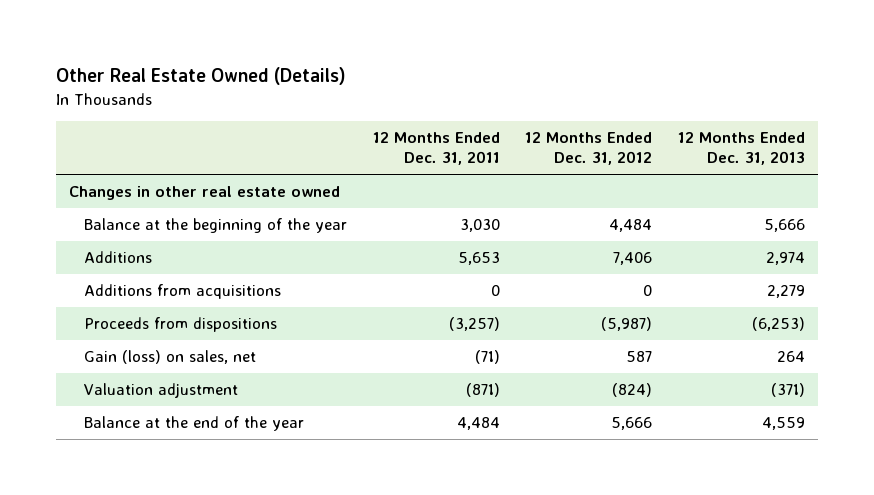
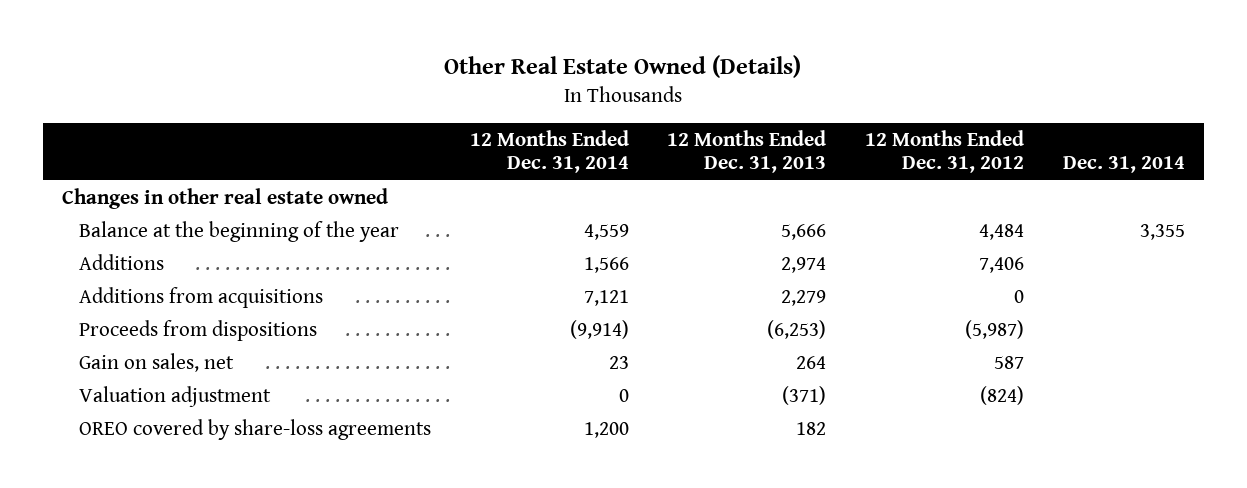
- | 12 Months Ended Dec. 31, 2011 | 12 Months Ended Dec. 31, 2012 | 12 Months Ended Dec. 31, 2013
+ | 12 Months Ended Dec. 31, 2014 | 12 Months Ended Dec. 31, 2013 | 12 Months Ended Dec. 31, 2012 | Dec. 31, 2014
- Gain (loss) on sales, net | (71) | 587 | 264
+ Gain on sales, net | 23 | 264 | 587 |
- Balance at the end of the year | 4,484 | 5,666 | 4,559
+ OREO covered by share-loss agreements | 1,200 | 182 | |

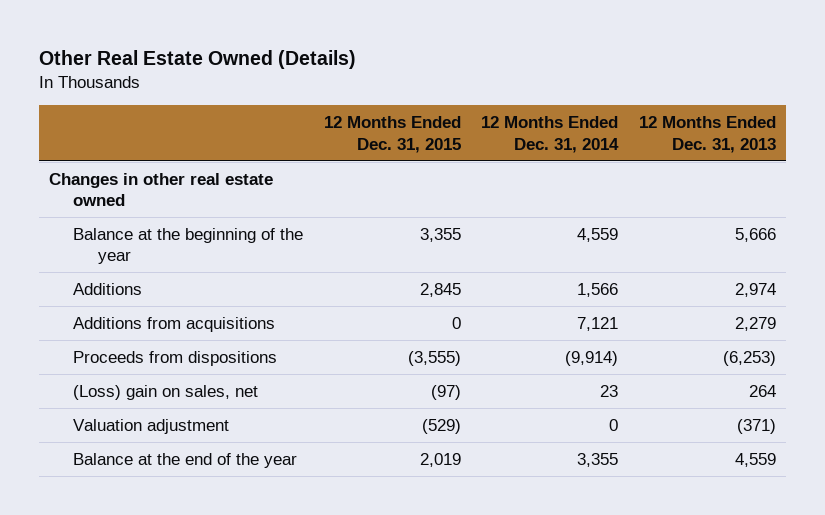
- | 12 Months Ended Dec. 31, 2014 | 12 Months Ended Dec. 31, 2013 | 12 Months Ended Dec. 31, 2012 | Dec. 31, 2014
+ | 12 Months Ended Dec. 31, 2015 | 12 Months Ended Dec. 31, 2014 | 12 Months Ended Dec. 31, 2013
- Gain on sales, net | 23 | 264 | 587 |
+ (Loss) gain on sales, net | (97) | 23 | 264
- OREO covered by share-loss agreements | 1,200 | 182 | |
+ Balance at the end of the year | 2,019 | 3,355 | 4,559

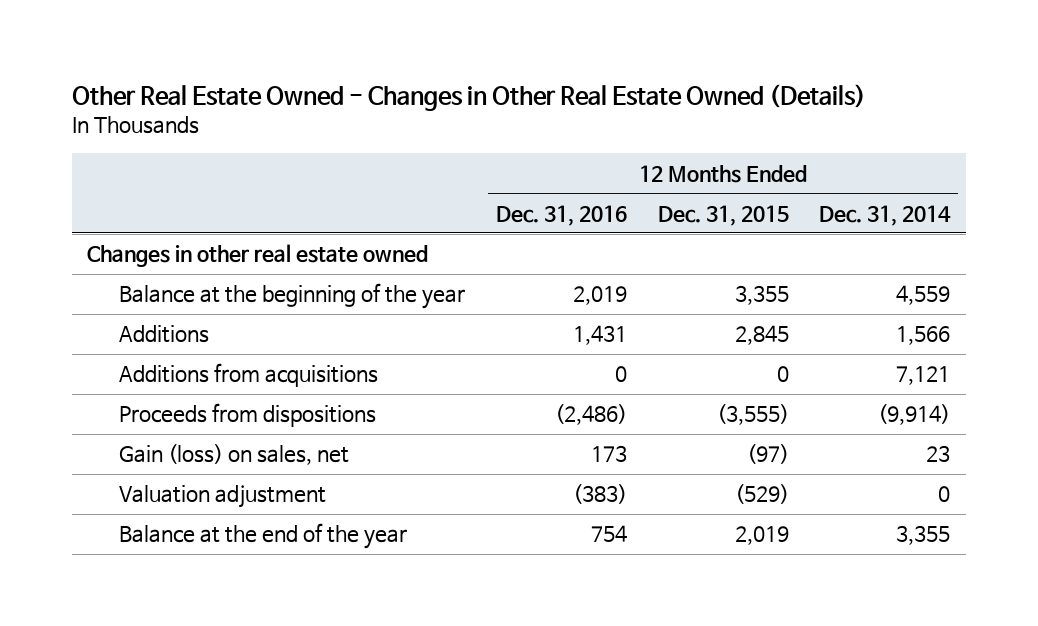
- Other Real Estate Owned (Details)
+ Other Real Estate Owned - Changes in Other Real Estate Owned (Details)
- | 12 Months Ended Dec. 31, 2015 | 12 Months Ended Dec. 31, 2014 | 12 Months Ended Dec. 31, 2013
+ | 12 Months Ended Dec. 31, 2016 | 12 Months Ended Dec. 31, 2015 | 12 Months Ended Dec. 31, 2014
- (Loss) gain on sales, net | (97) | 23 | 264
+ Gain (loss) on sales, net | 173 | (97) | 23

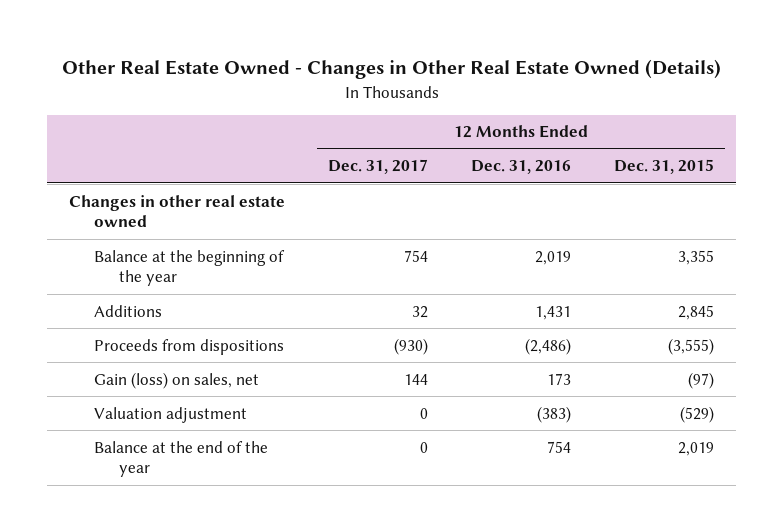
- | 12 Months Ended Dec. 31, 2016 | 12 Months Ended Dec. 31, 2015 | 12 Months Ended Dec. 31, 2014
+ | 12 Months Ended Dec. 31, 2017 | 12 Months Ended Dec. 31, 2016 | 12 Months Ended Dec. 31, 2015
- Additions from acquisitions | 0 | 0 | 7,121

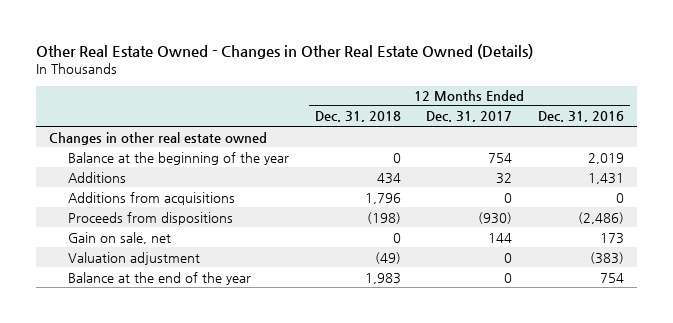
- | 12 Months Ended Dec. 31, 2017 | 12 Months Ended Dec. 31, 2016 | 12 Months Ended Dec. 31, 2015
+ | 12 Months Ended Dec. 31, 2018 | 12 Months Ended Dec. 31, 2017 | 12 Months Ended Dec. 31, 2016
+ Additions from acquisitions | 1,796 | 0 | 0
- Gain (loss) on sales, net | 144 | 173 | (97)
+ Gain on sale, net | 0 | 144 | 173

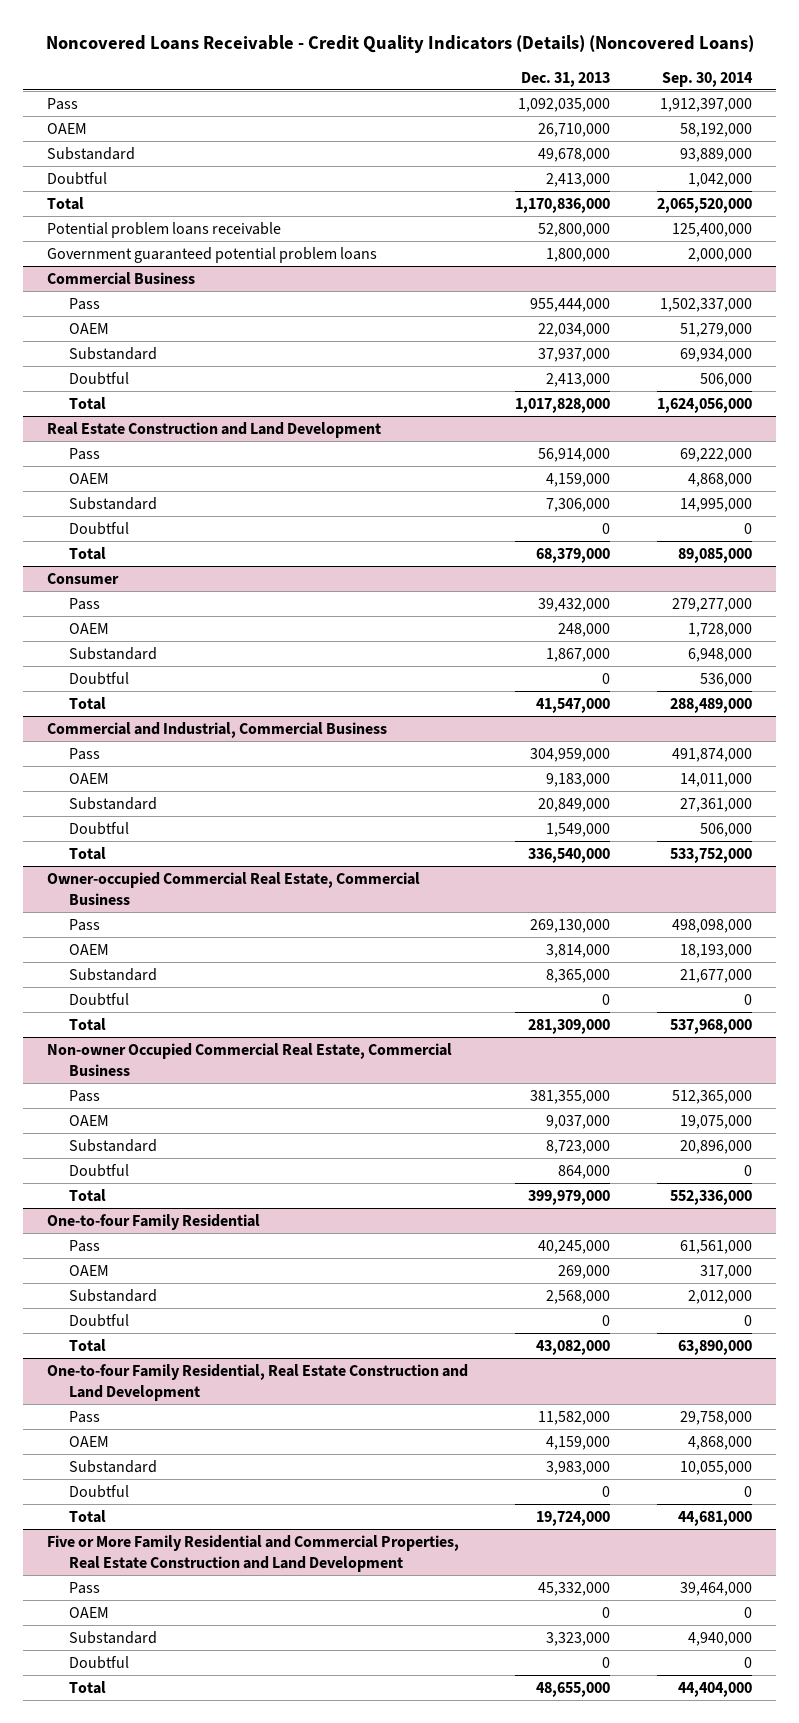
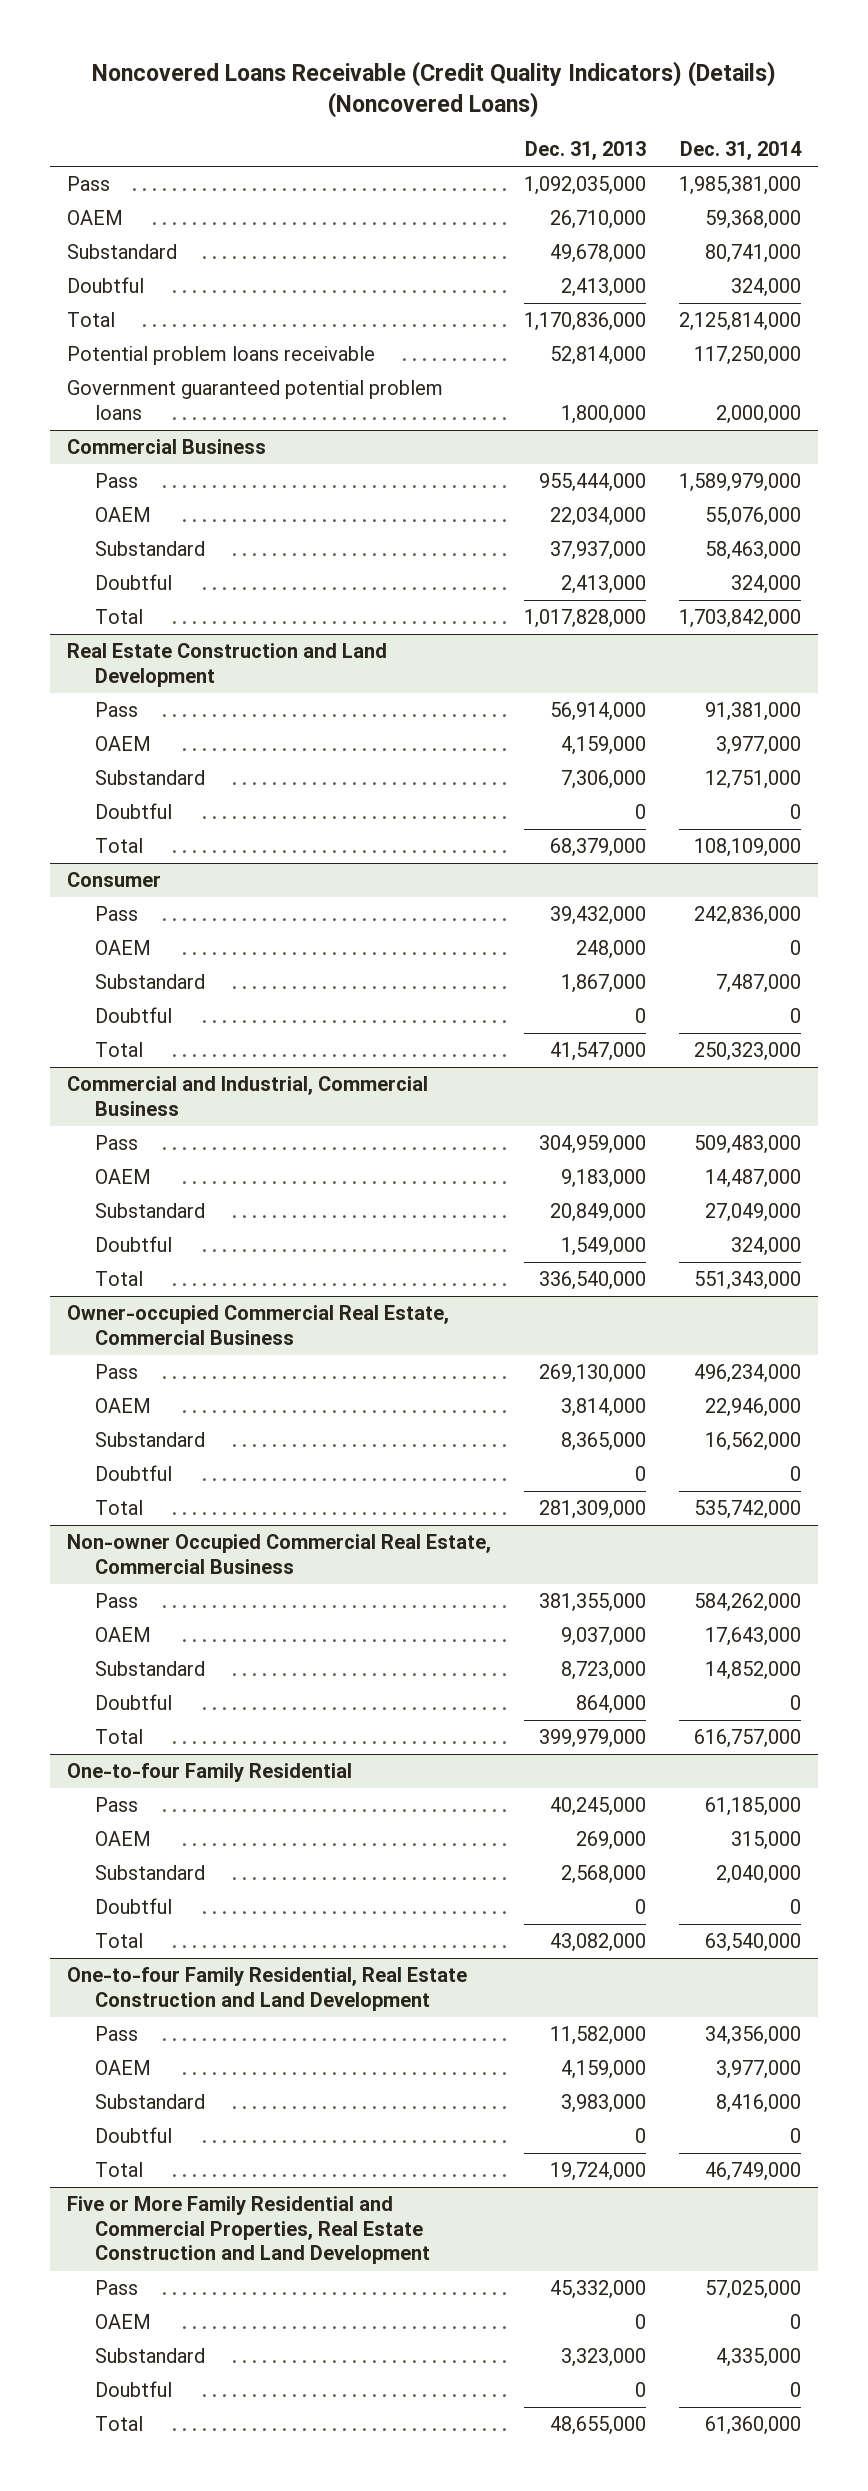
- Noncovered Loans Receivable - Credit Quality Indicators (Details) (Noncovered Loans)
+ Noncovered Loans Receivable (Credit Quality Indicators) (Details) (Noncovered Loans)
- | Dec. 31, 2013 | Sep. 30, 2014
+ | Dec. 31, 2013 | Dec. 31, 2014
- Potential problem loans receivable | 52,800,000 | 125,400,000
+ Potential problem loans receivable | 52,814,000 | 117,250,000

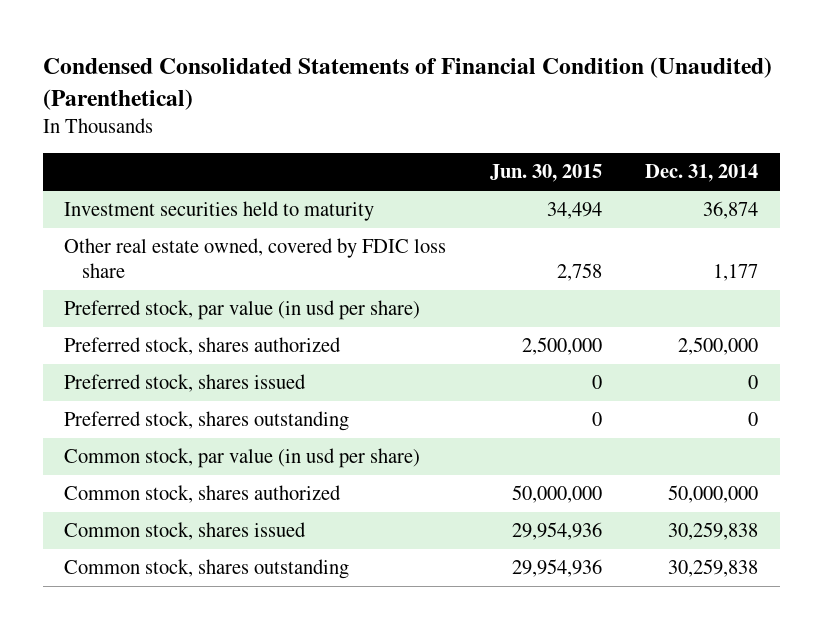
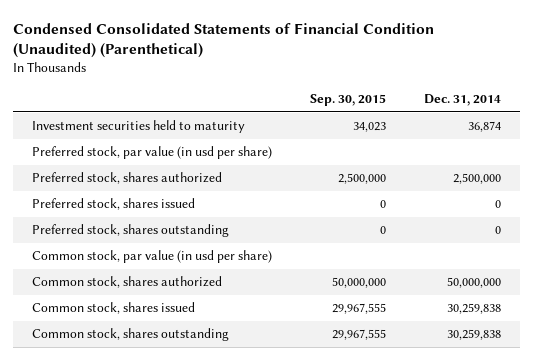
- | Jun. 30, 2015 | Dec. 31, 2014
+ | Sep. 30, 2015 | Dec. 31, 2014
- Other real estate owned, covered by FDIC loss share | 2,758 | 1,177

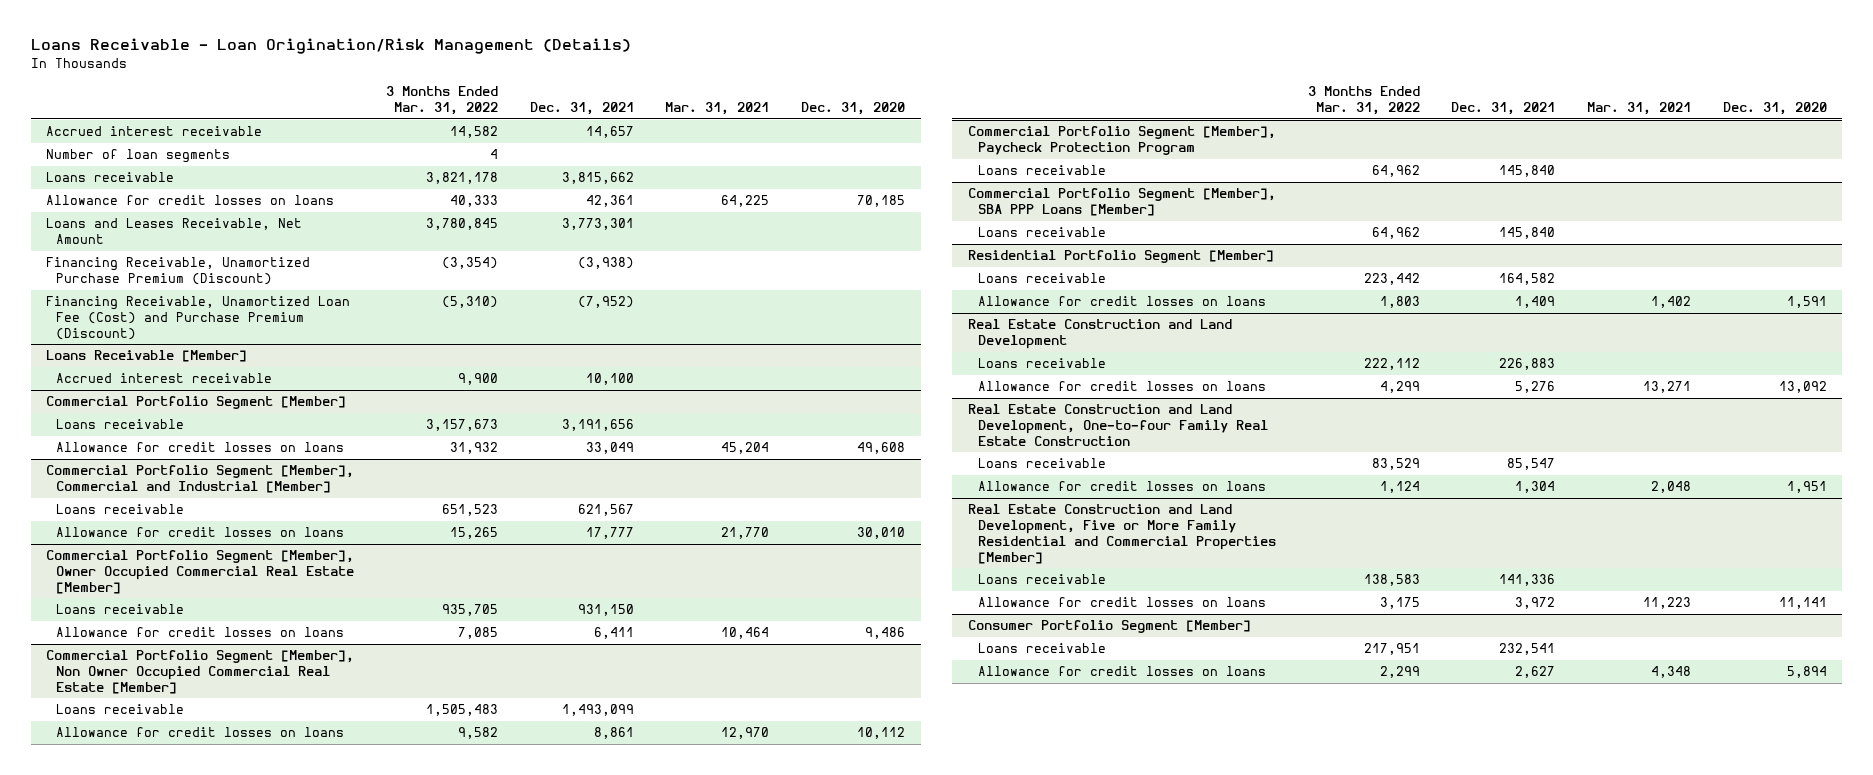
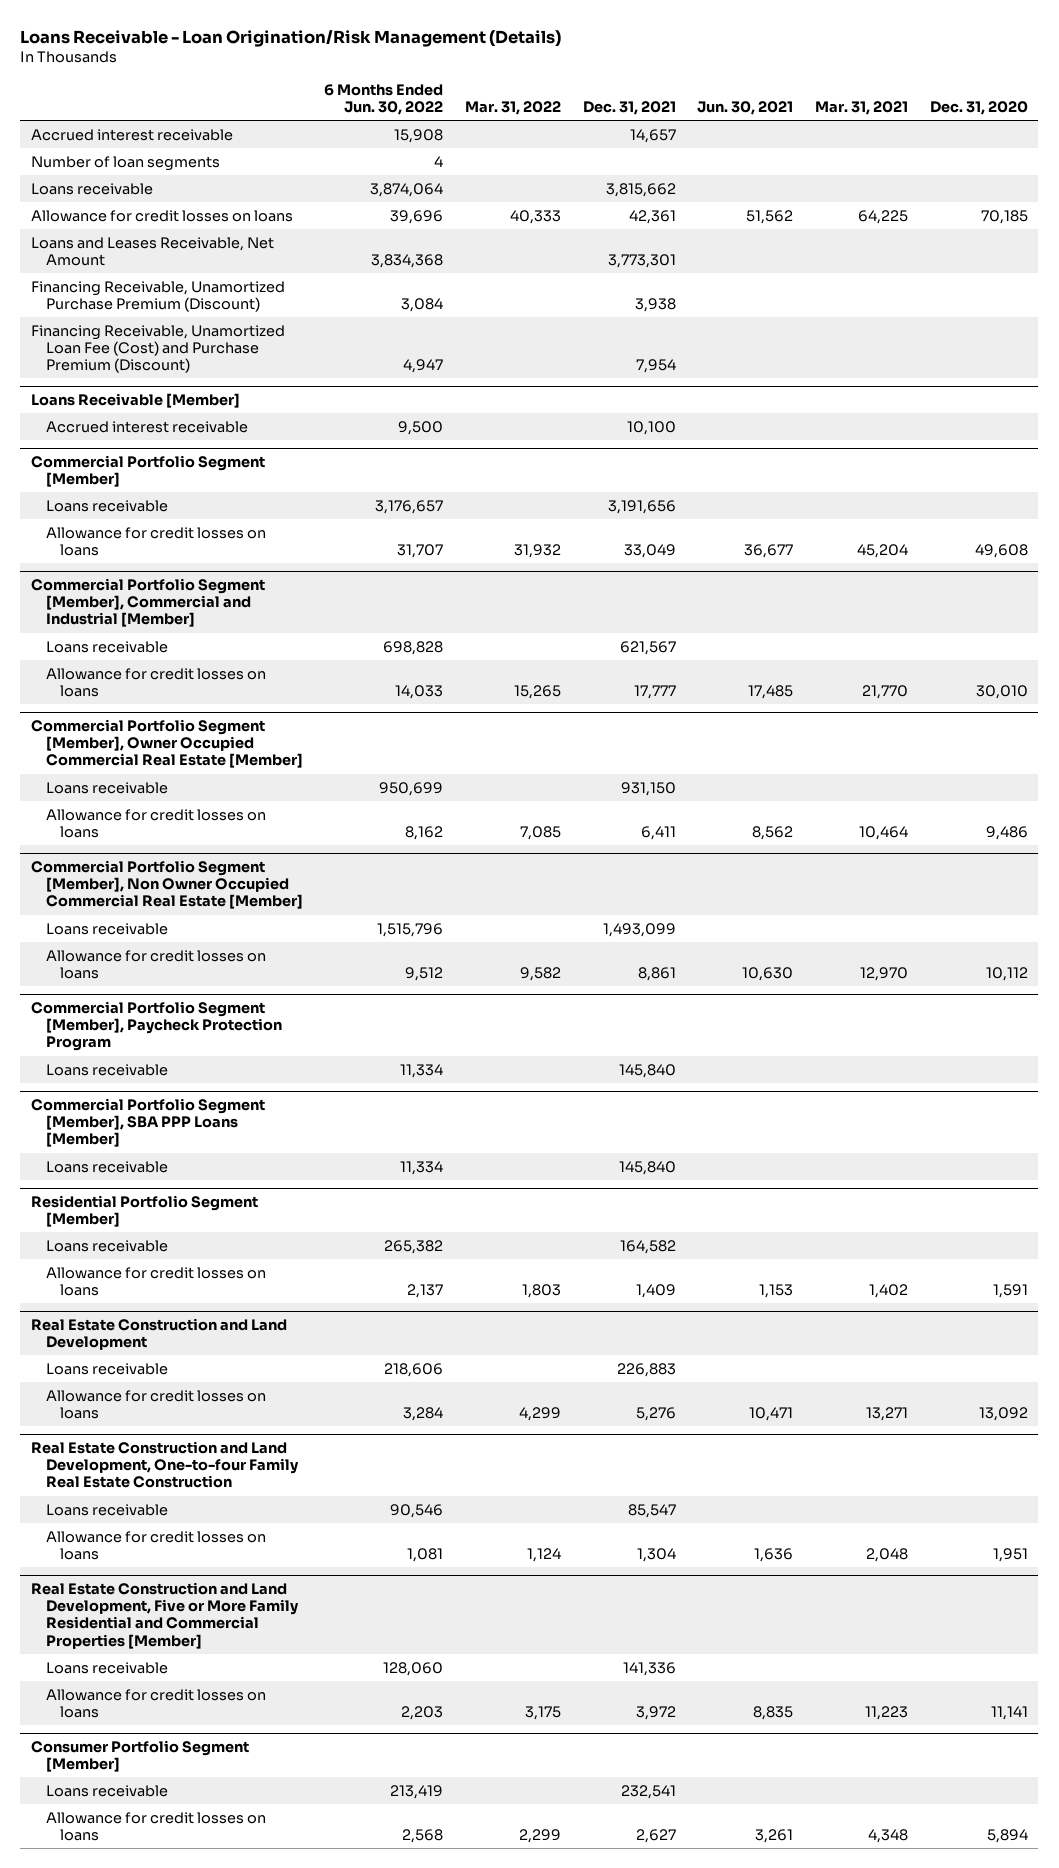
- | 3 Months Ended Mar. 31, 2022 | Dec. 31, 2021 | Mar. 31, 2021 | Dec. 31, 2020
+ | 6 Months Ended Jun. 30, 2022 | Mar. 31, 2022 | Dec. 31, 2021 | Jun. 30, 2021 | Mar. 31, 2021 | Dec. 31, 2020
- Financing Receivable, Unamortized Purchase Premium (Discount) | (3,354) | (3,938) | |
- Financing Receivable, Unamortized Loan Fee (Cost) and Purchase Premium (Discount) | (5,310) | (7,952) | |
+ Financing Receivable, Unamortized Purchase Premium (Discount) | 3,084 | | 3,938 | | |
+ Financing Receivable, Unamortized Loan Fee (Cost) and Purchase Premium (Discount) | 4,947 | | 7,954 | | |

